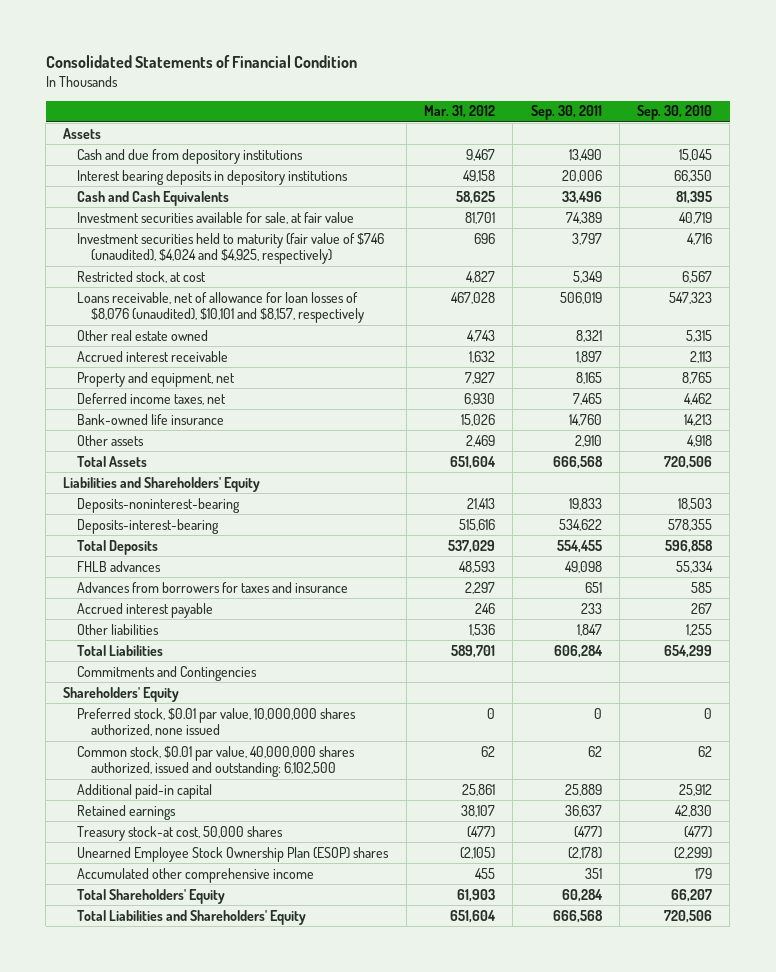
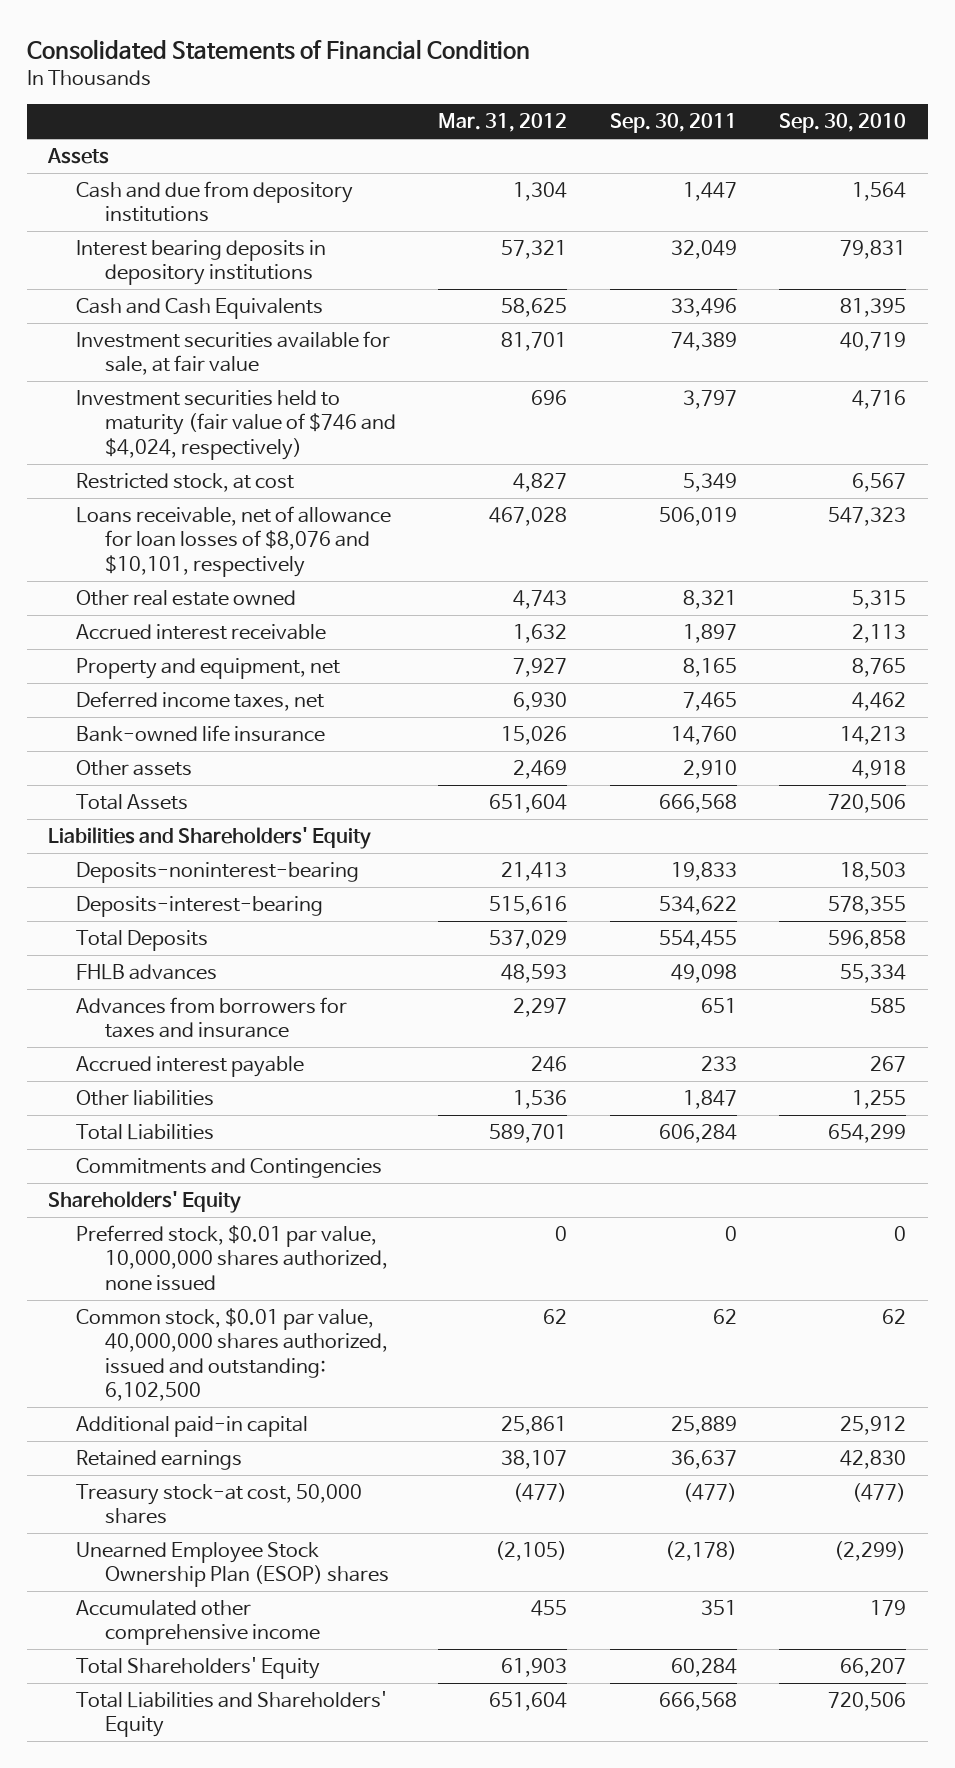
- Cash and due from depository institutions | 9,467 | 13,490 | 15,045
- Interest bearing deposits in depository institutions | 49,158 | 20,006 | 66,350
+ Cash and due from depository institutions | 1,304 | 1,447 | 1,564
+ Interest bearing deposits in depository institutions | 57,321 | 32,049 | 79,831
- Investment securities held to maturity (fair value of $746 (unaudited), $4,024 and $4,925, respectively) | 696 | 3,797 | 4,716
+ Investment securities held to maturity (fair value of $746 and $4,024, respectively) | 696 | 3,797 | 4,716
- Loans receivable, net of allowance for loan losses of $8,076 (unaudited), $10,101 and $8,157, respectively | 467,028 | 506,019 | 547,323
+ Loans receivable, net of allowance for loan losses of $8,076 and $10,101, respectively | 467,028 | 506,019 | 547,323

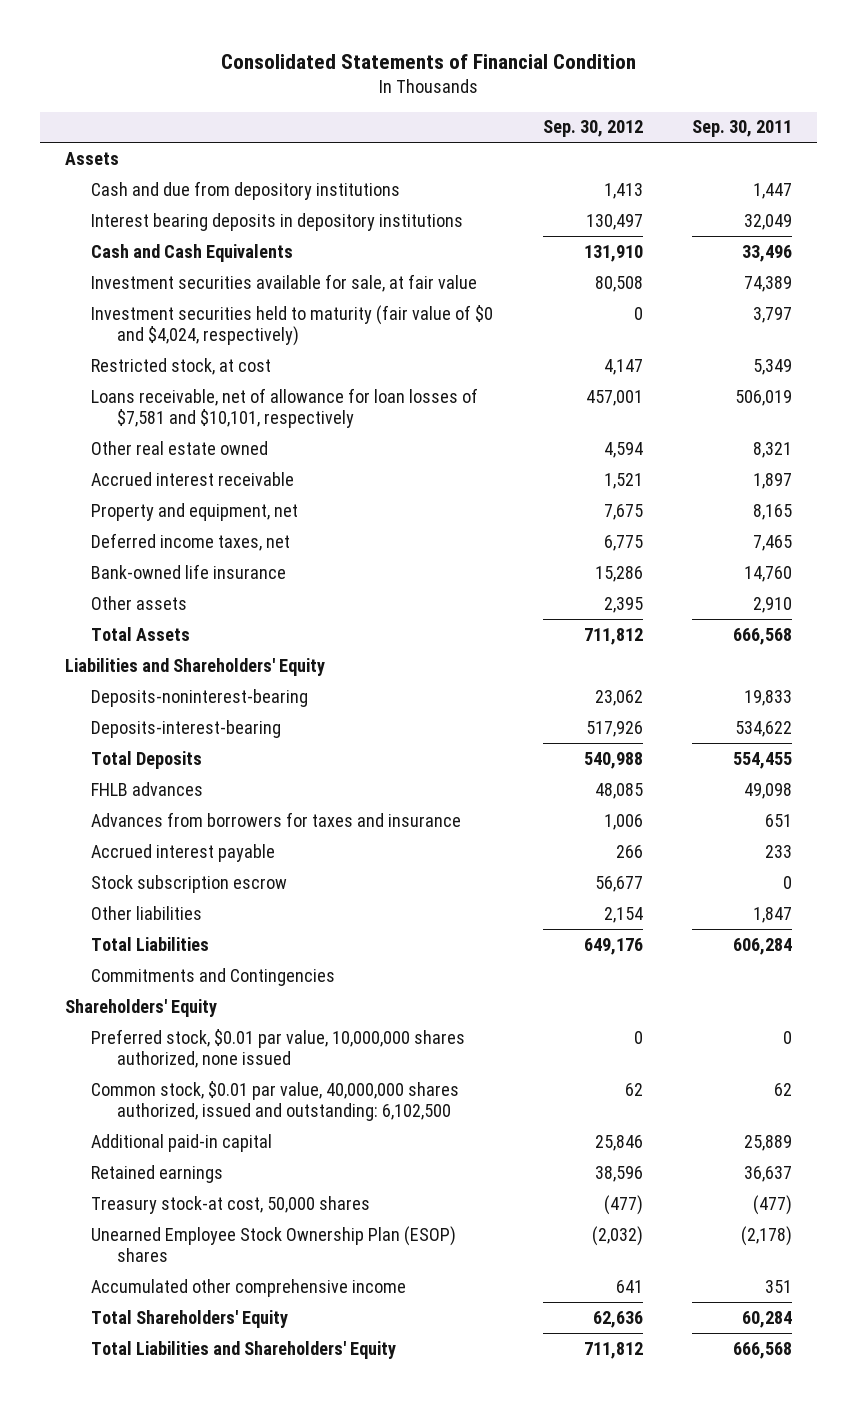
- | Mar. 31, 2012 | Sep. 30, 2011 | Sep. 30, 2010
+ | Sep. 30, 2012 | Sep. 30, 2011
- Investment securities held to maturity (fair value of $746 and $4,024, respectively) | 696 | 3,797 | 4,716
+ Investment securities held to maturity (fair value of $0 and $4,024, respectively) | 0 | 3,797
- Loans receivable, net of allowance for loan losses of $8,076 and $10,101, respectively | 467,028 | 506,019 | 547,323
+ Loans receivable, net of allowance for loan losses of $7,581 and $10,101, respectively | 457,001 | 506,019
+ Stock subscription escrow | 56,677 | 0

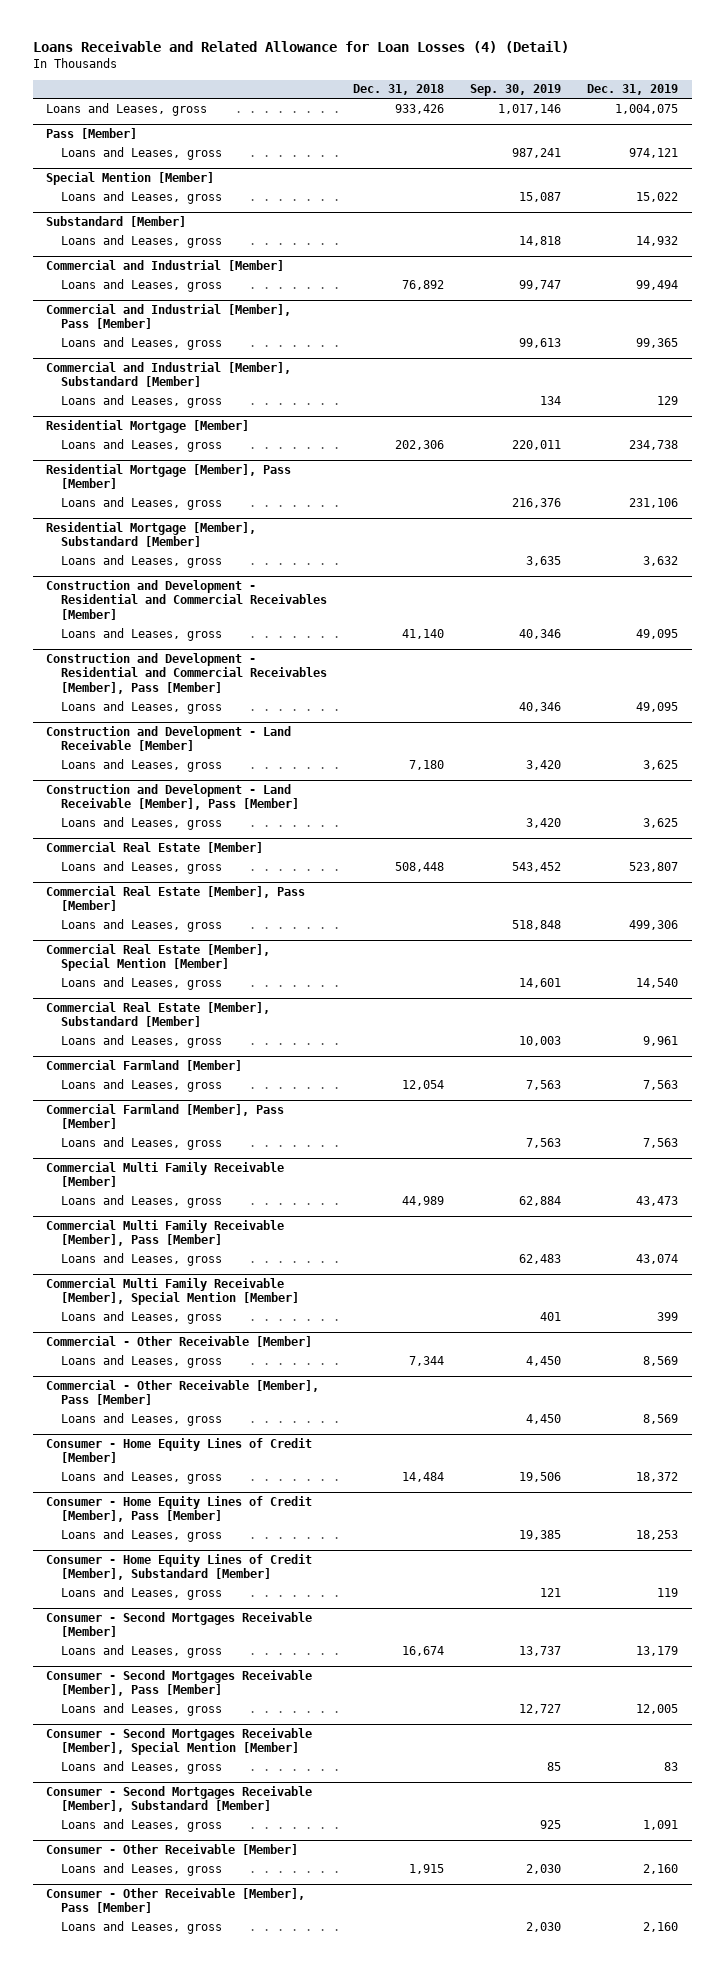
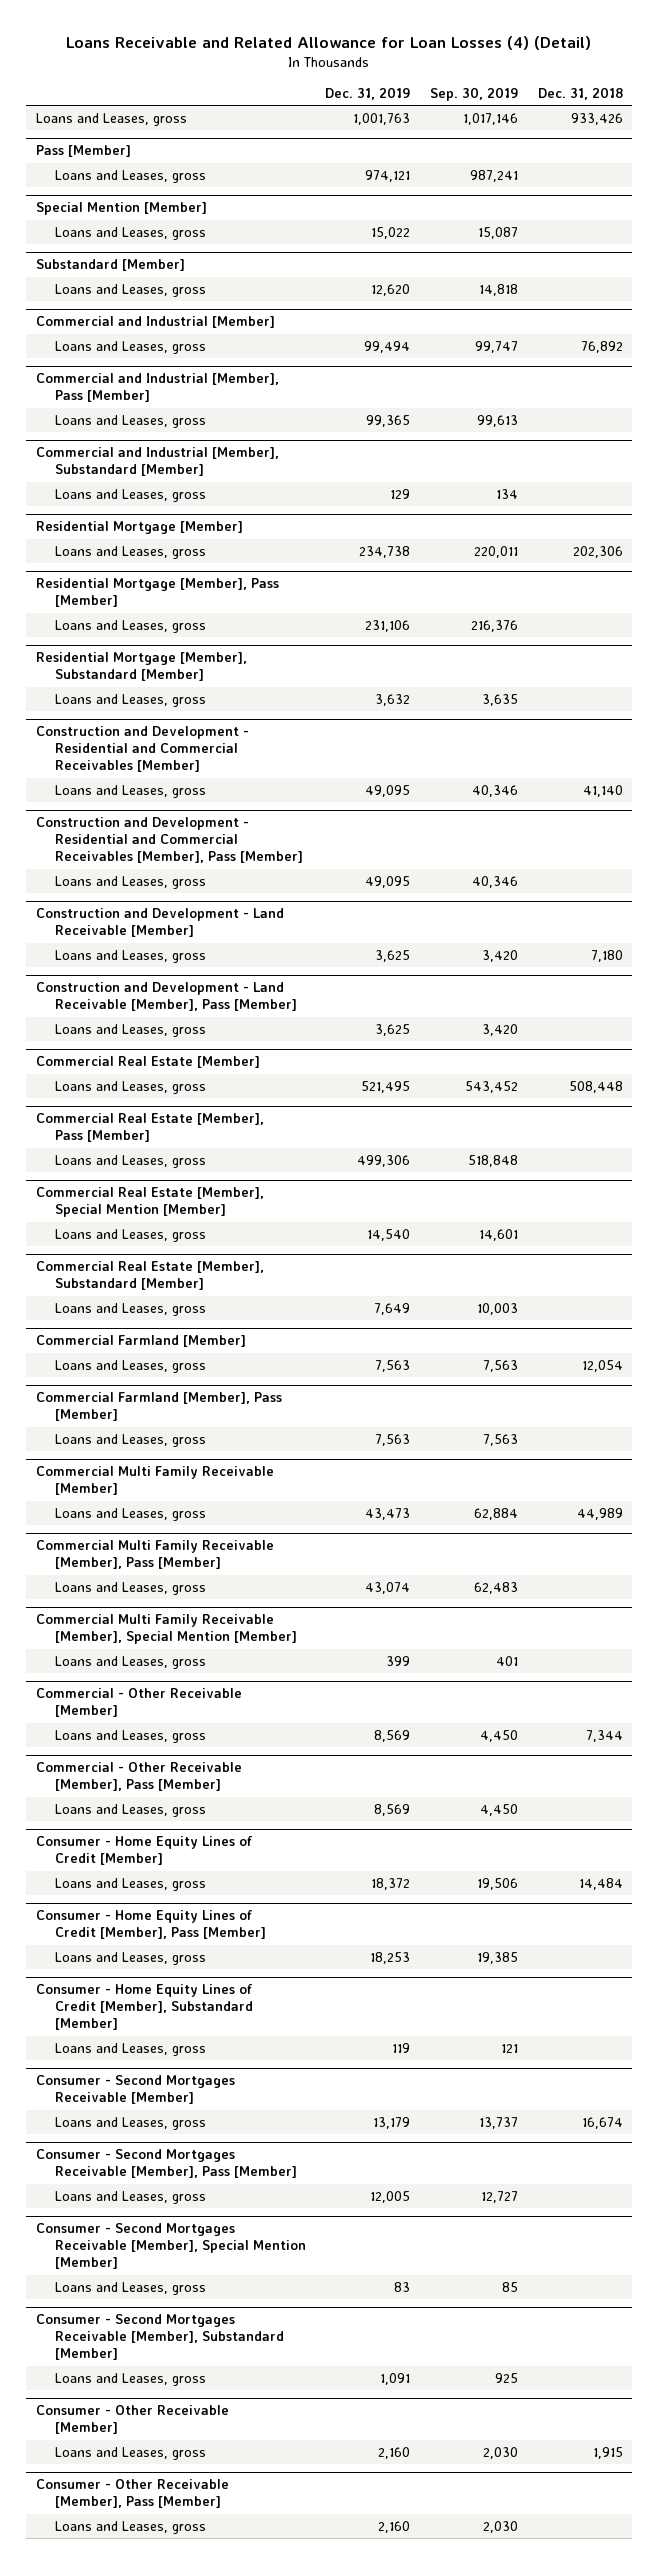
- | Dec. 31, 2018 | Sep. 30, 2019 | Dec. 31, 2019
+ | Dec. 31, 2019 | Sep. 30, 2019 | Dec. 31, 2018
- Loans and Leases, gross | 933,426 | 1,017,146 | 1,004,075
+ Loans and Leases, gross | 1,001,763 | 1,017,146 | 933,426
@ Substandard [Member]
- Loans and Leases, gross | | 14,818 | 14,932
+ Loans and Leases, gross | 12,620 | 14,818 |
@ Commercial Real Estate [Member]
- Loans and Leases, gross | 508,448 | 543,452 | 523,807
+ Loans and Leases, gross | 521,495 | 543,452 | 508,448
@ Commercial Real Estate [Member], Substandard [Member]
- Loans and Leases, gross | | 10,003 | 9,961
+ Loans and Leases, gross | 7,649 | 10,003 |

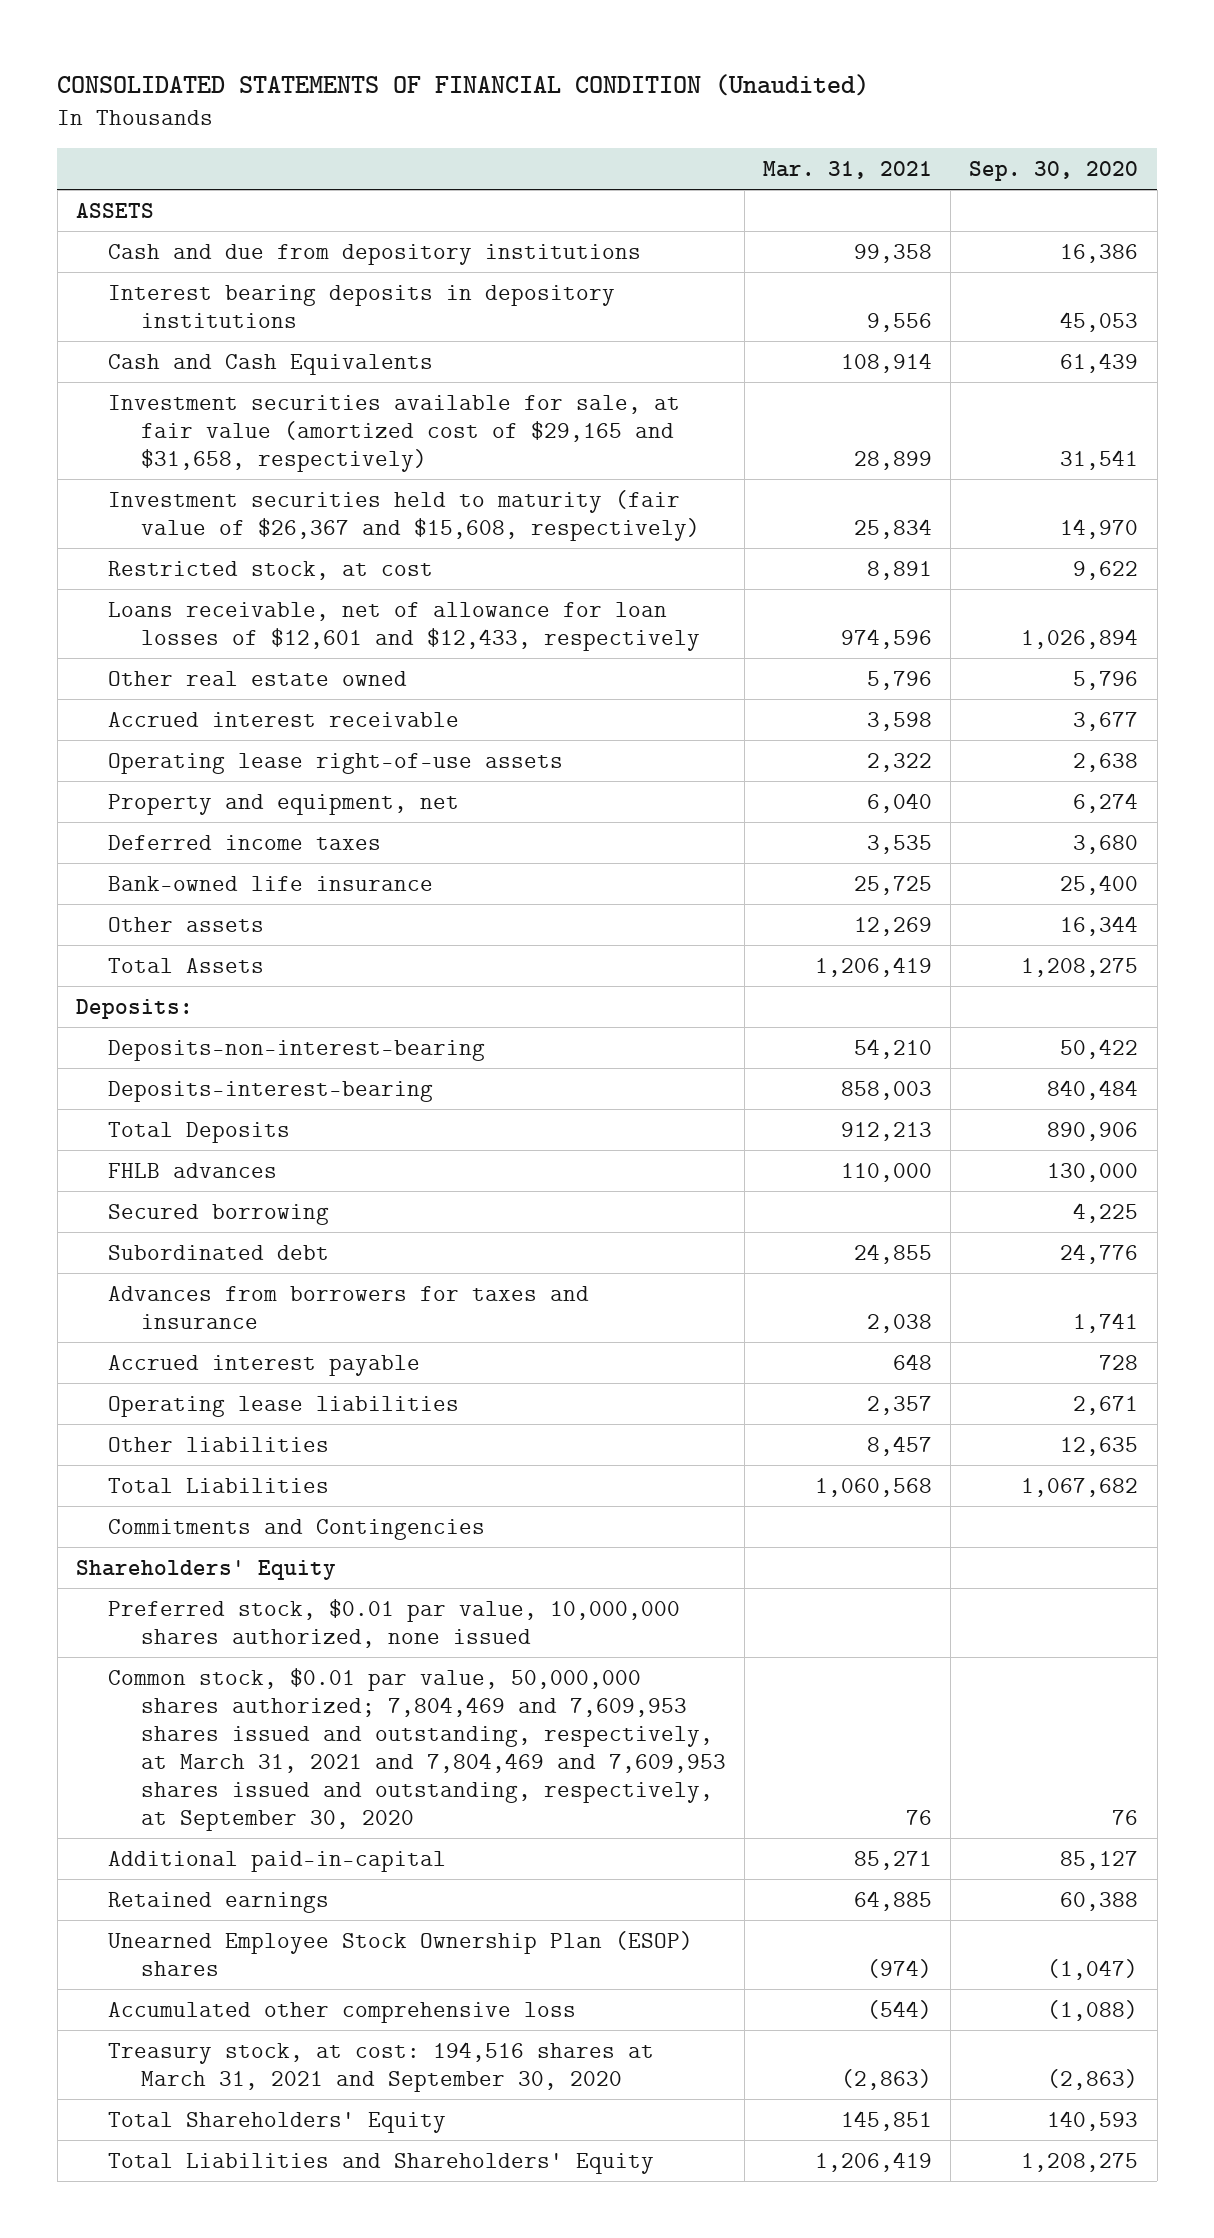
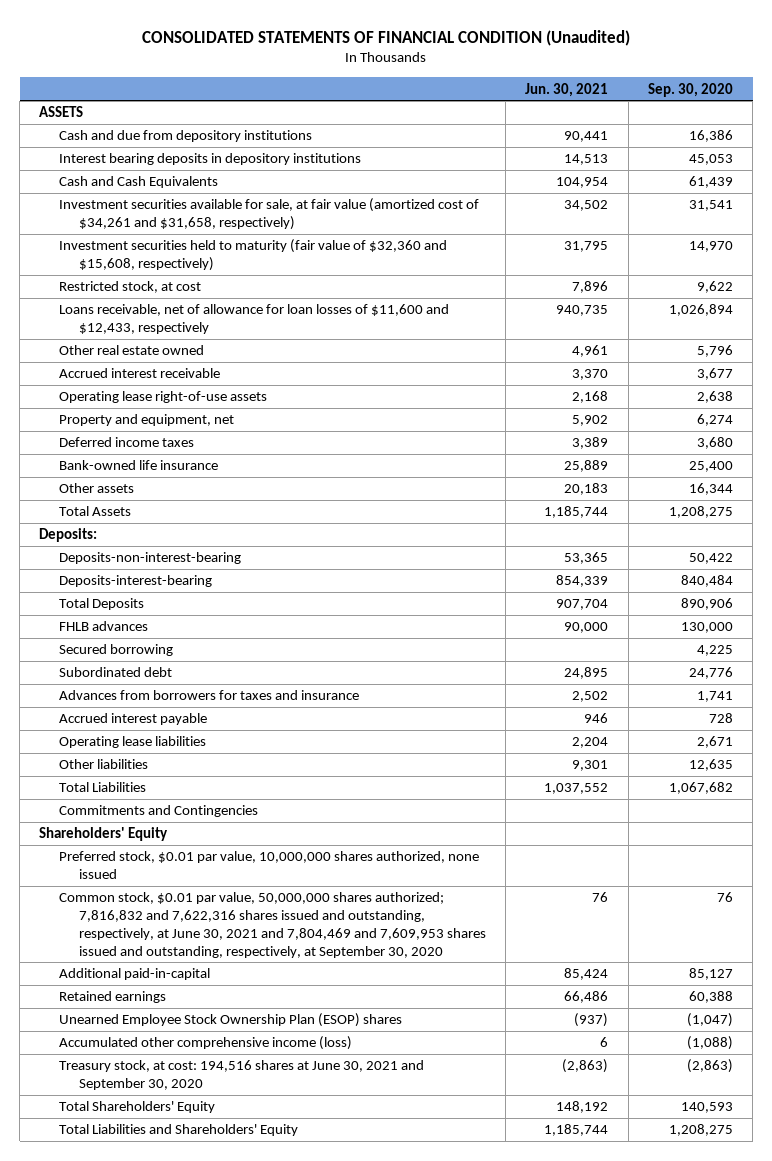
- | Mar. 31, 2021 | Sep. 30, 2020
+ | Jun. 30, 2021 | Sep. 30, 2020
- Investment securities available for sale, at fair value (amortized cost of $29,165 and $31,658, respectively) | 28,899 | 31,541
- Investment securities held to maturity (fair value of $26,367 and $15,608, respectively) | 25,834 | 14,970
+ Investment securities available for sale, at fair value (amortized cost of $34,261 and $31,658, respectively) | 34,502 | 31,541
+ Investment securities held to maturity (fair value of $32,360 and $15,608, respectively) | 31,795 | 14,970
- Loans receivable, net of allowance for loan losses of $12,601 and $12,433, respectively | 974,596 | 1,026,894
+ Loans receivable, net of allowance for loan losses of $11,600 and $12,433, respectively | 940,735 | 1,026,894
- Common stock, $0.01 par value, 50,000,000 shares authorized; 7,804,469 and 7,609,953 shares issued and outstanding, respectively, at March 31, 2021 and 7,804,469 and 7,609,953 shares issued and outstanding, respectively, at September 30, 2020 | 76 | 76
+ Common stock, $0.01 par value, 50,000,000 shares authorized; 7,816,832 and 7,622,316 shares issued and outstanding, respectively, at June 30, 2021 and 7,804,469 and 7,609,953 shares issued and outstanding, respectively, at September 30, 2020 | 76 | 76
- Accumulated other comprehensive loss | (544) | (1,088)
- Treasury stock, at cost: 194,516 shares at March 31, 2021 and September 30, 2020 | (2,863) | (2,863)
+ Accumulated other comprehensive income (loss) | 6 | (1,088)
+ Treasury stock, at cost: 194,516 shares at June 30, 2021 and September 30, 2020 | (2,863) | (2,863)

